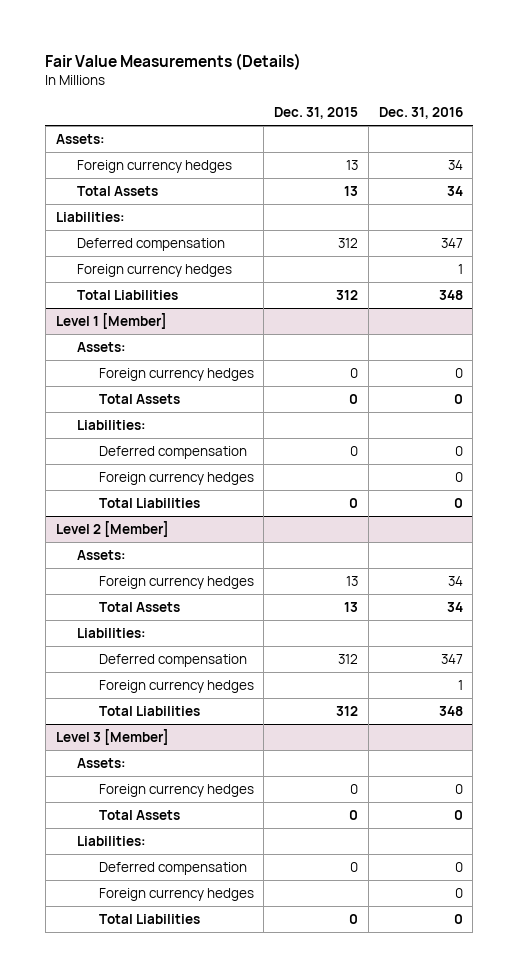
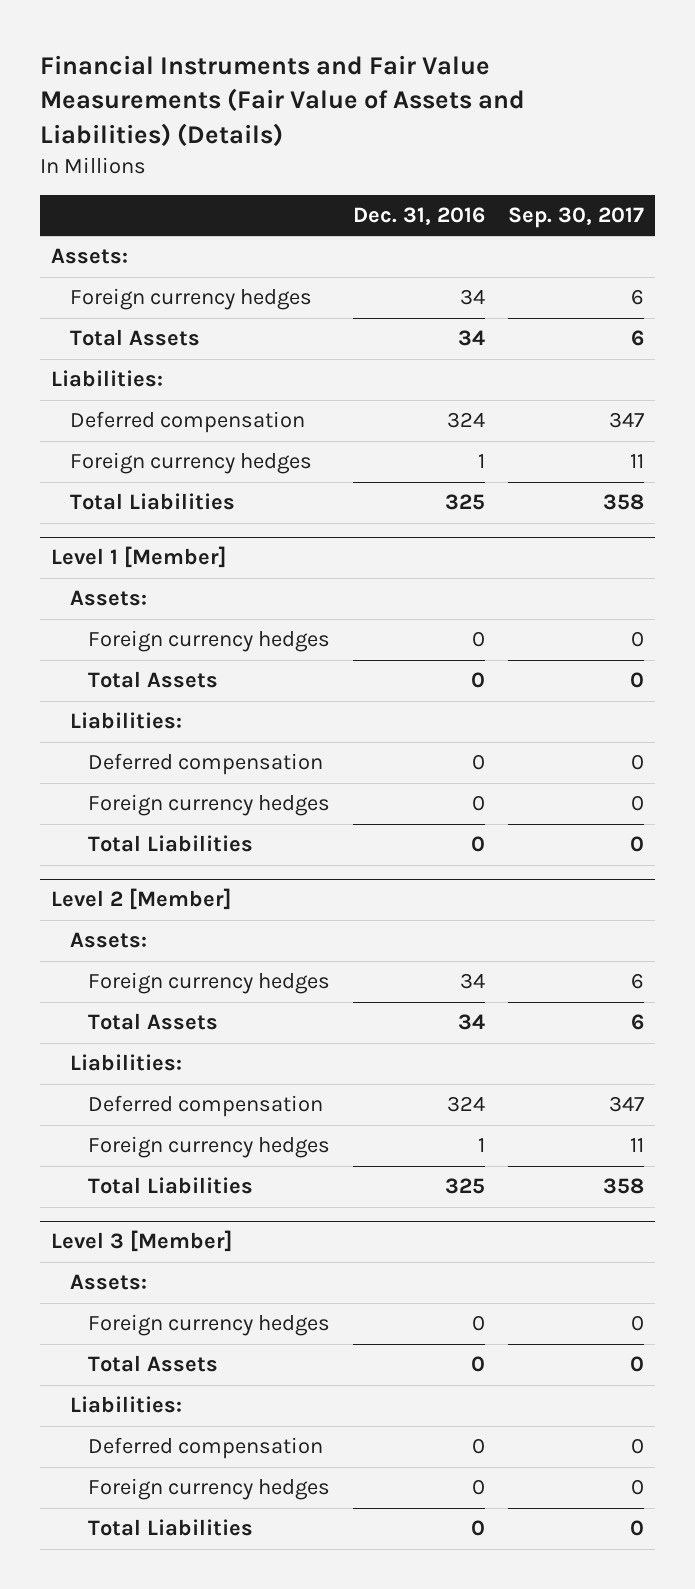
- Fair Value Measurements (Details)
+ Financial Instruments and Fair Value Measurements (Fair Value of Assets and Liabilities) (Details)
- | Dec. 31, 2015 | Dec. 31, 2016
+ | Dec. 31, 2016 | Sep. 30, 2017
- Deferred compensation | 312 | 347
+ Deferred compensation | 324 | 347
- Total Liabilities | 312 | 348
+ Total Liabilities | 325 | 358
@ Level 2 [Member]
- Deferred compensation | 312 | 347
+ Deferred compensation | 324 | 347
- Total Liabilities | 312 | 348
+ Total Liabilities | 325 | 358

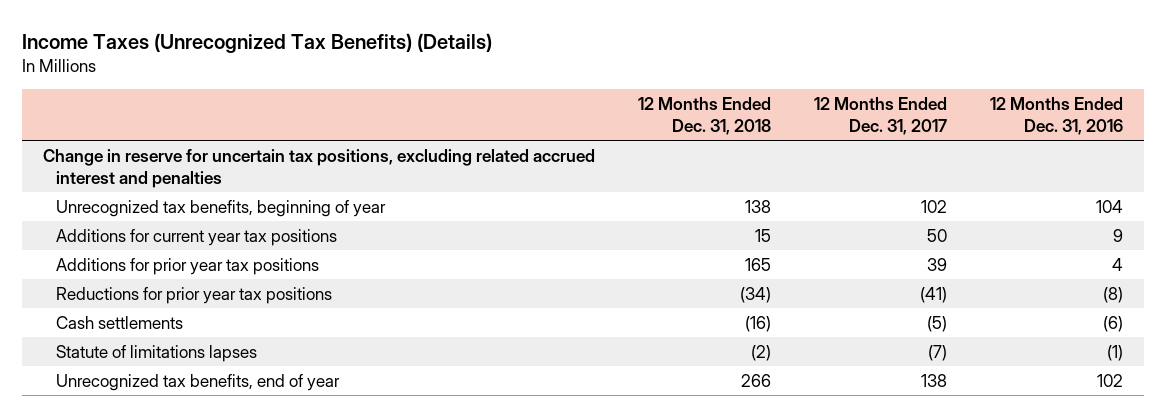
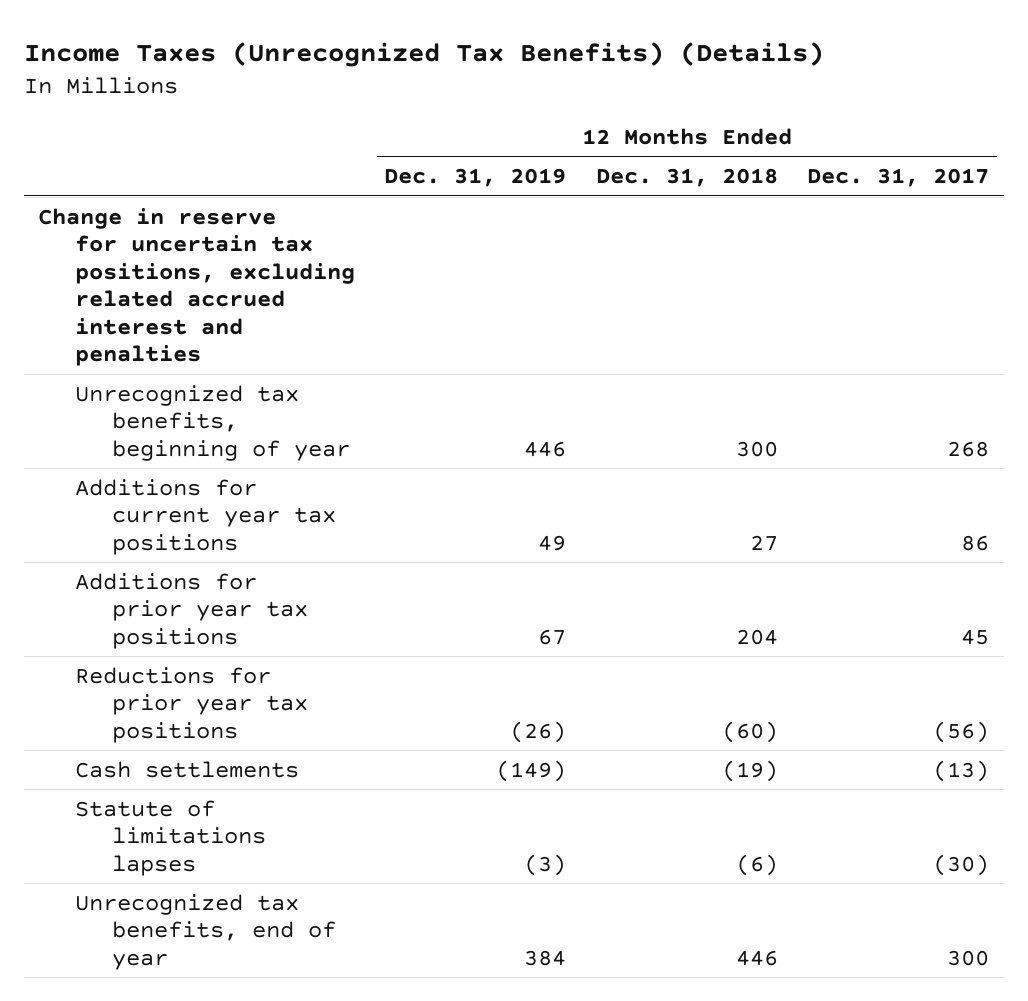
- | 12 Months Ended Dec. 31, 2018 | 12 Months Ended Dec. 31, 2017 | 12 Months Ended Dec. 31, 2016
+ | 12 Months Ended Dec. 31, 2019 | 12 Months Ended Dec. 31, 2018 | 12 Months Ended Dec. 31, 2017
- Unrecognized tax benefits, beginning of year | 138 | 102 | 104
- Additions for current year tax positions | 15 | 50 | 9
- Additions for prior year tax positions | 165 | 39 | 4
- Reductions for prior year tax positions | (34) | (41) | (8)
- Cash settlements | (16) | (5) | (6)
- Statute of limitations lapses | (2) | (7) | (1)
- Unrecognized tax benefits, end of year | 266 | 138 | 102
+ Unrecognized tax benefits, beginning of year | 446 | 300 | 268
+ Additions for current year tax positions | 49 | 27 | 86
+ Additions for prior year tax positions | 67 | 204 | 45
+ Reductions for prior year tax positions | (26) | (60) | (56)
+ Cash settlements | (149) | (19) | (13)
+ Statute of limitations lapses | (3) | (6) | (30)
+ Unrecognized tax benefits, end of year | 384 | 446 | 300

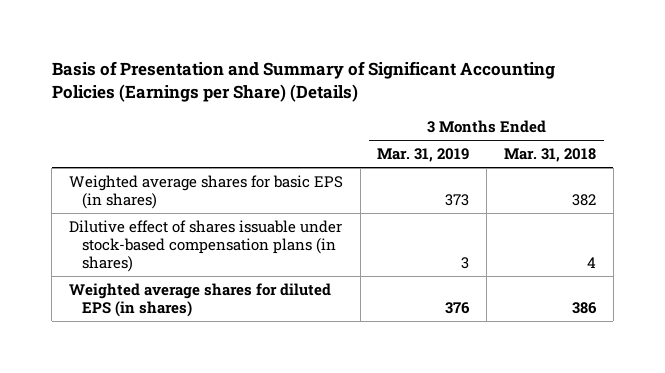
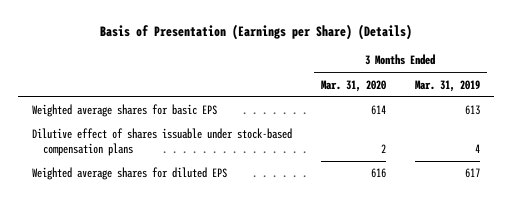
- Basis of Presentation and Summary of Significant Accounting Policies (Earnings per Share) (Details)
+ Basis of Presentation (Earnings per Share) (Details)
- | 3 Months Ended Mar. 31, 2019 | 3 Months Ended Mar. 31, 2018
+ | 3 Months Ended Mar. 31, 2020 | 3 Months Ended Mar. 31, 2019
- Weighted average shares for basic EPS (in shares) | 373 | 382
- Dilutive effect of shares issuable under stock-based compensation plans (in shares) | 3 | 4
- Weighted average shares for diluted EPS (in shares) | 376 | 386
+ Weighted average shares for basic EPS | 614 | 613
+ Dilutive effect of shares issuable under stock-based compensation plans | 2 | 4
+ Weighted average shares for diluted EPS | 616 | 617

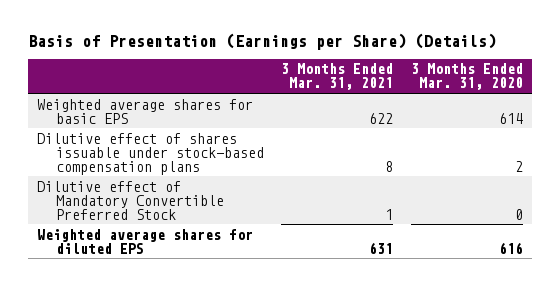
- | 3 Months Ended Mar. 31, 2020 | 3 Months Ended Mar. 31, 2019
+ | 3 Months Ended Mar. 31, 2021 | 3 Months Ended Mar. 31, 2020
+ Dilutive effect of Mandatory Convertible Preferred Stock | 1 | 0

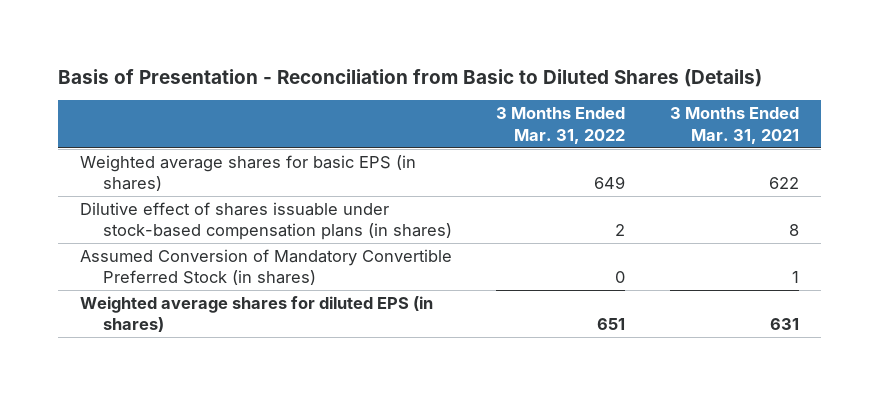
- Basis of Presentation (Earnings per Share) (Details)
+ Basis of Presentation - Reconciliation from Basic to Diluted Shares (Details)
- | 3 Months Ended Mar. 31, 2021 | 3 Months Ended Mar. 31, 2020
+ | 3 Months Ended Mar. 31, 2022 | 3 Months Ended Mar. 31, 2021
- Weighted average shares for basic EPS | 622 | 614
- Dilutive effect of shares issuable under stock-based compensation plans | 8 | 2
- Dilutive effect of Mandatory Convertible Preferred Stock | 1 | 0
- Weighted average shares for diluted EPS | 631 | 616
+ Weighted average shares for basic EPS (in shares) | 649 | 622
+ Dilutive effect of shares issuable under stock-based compensation plans (in shares) | 2 | 8
+ Assumed Conversion of Mandatory Convertible Preferred Stock (in shares) | 0 | 1
+ Weighted average shares for diluted EPS (in shares) | 651 | 631

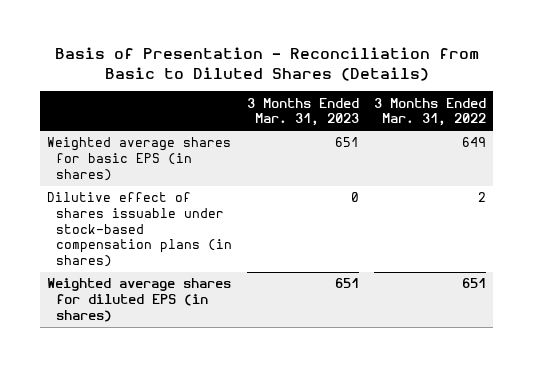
- | 3 Months Ended Mar. 31, 2022 | 3 Months Ended Mar. 31, 2021
+ | 3 Months Ended Mar. 31, 2023 | 3 Months Ended Mar. 31, 2022
- Assumed Conversion of Mandatory Convertible Preferred Stock (in shares) | 0 | 1

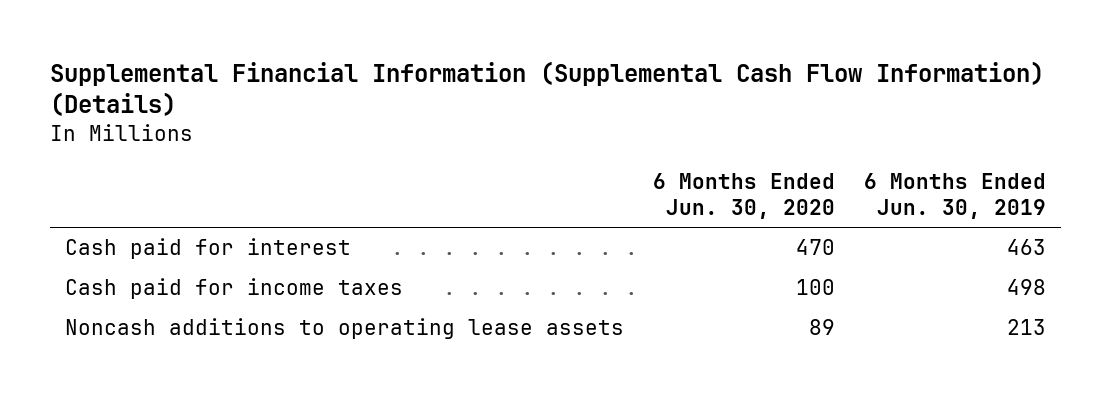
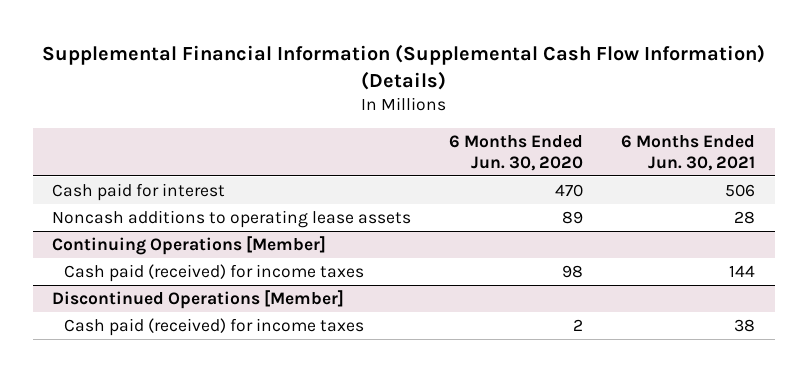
- | 6 Months Ended Jun. 30, 2020 | 6 Months Ended Jun. 30, 2019
+ | 6 Months Ended Jun. 30, 2020 | 6 Months Ended Jun. 30, 2021
- Cash paid for income taxes | 100 | 498
+ Continuing Operations [Member]
+ Cash paid (received) for income taxes | 98 | 144
+ Discontinued Operations [Member]
+ Cash paid (received) for income taxes | 2 | 38

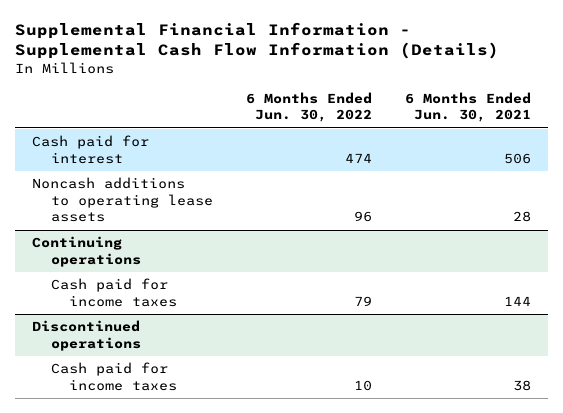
- Supplemental Financial Information (Supplemental Cash Flow Information) (Details)
+ Supplemental Financial Information - Supplemental Cash Flow Information (Details)
- | 6 Months Ended Jun. 30, 2020 | 6 Months Ended Jun. 30, 2021
+ | 6 Months Ended Jun. 30, 2022 | 6 Months Ended Jun. 30, 2021
- Continuing Operations [Member]
- Cash paid (received) for income taxes | 98 | 144
- Discontinued Operations [Member]
- Cash paid (received) for income taxes | 2 | 38
+ Continuing operations
+ Cash paid for income taxes | 79 | 144
+ Discontinued operations
+ Cash paid for income taxes | 10 | 38

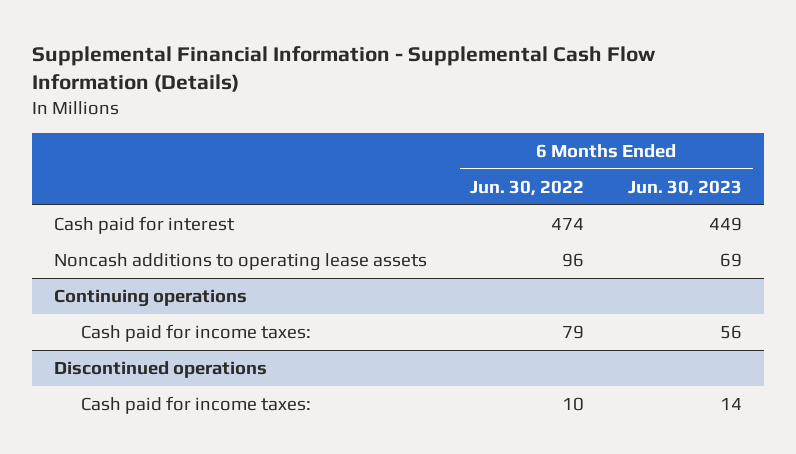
- | 6 Months Ended Jun. 30, 2022 | 6 Months Ended Jun. 30, 2021
+ | 6 Months Ended Jun. 30, 2022 | 6 Months Ended Jun. 30, 2023
@ Continuing operations
- Cash paid for income taxes | 79 | 144
+ Cash paid for income taxes: | 79 | 56
@ Discontinued operations
- Cash paid for income taxes | 10 | 38
+ Cash paid for income taxes: | 10 | 14

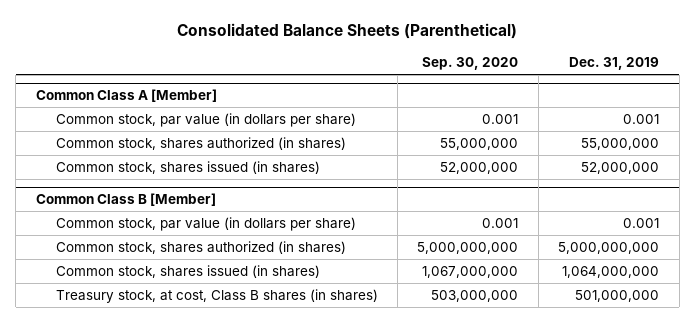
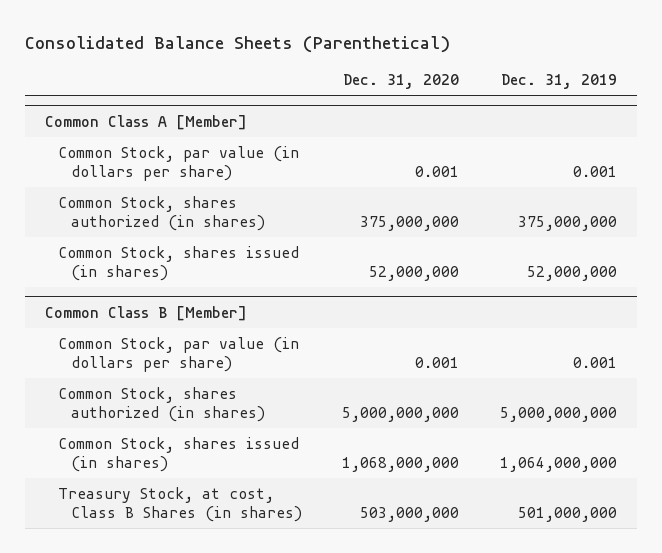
- | Sep. 30, 2020 | Dec. 31, 2019
+ | Dec. 31, 2020 | Dec. 31, 2019
@ Common Class A [Member]
- Common stock, par value (in dollars per share) | 0.001 | 0.001
- Common stock, shares authorized (in shares) | 55,000,000 | 55,000,000
- Common stock, shares issued (in shares) | 52,000,000 | 52,000,000
+ Common Stock, par value (in dollars per share) | 0.001 | 0.001
+ Common Stock, shares authorized (in shares) | 375,000,000 | 375,000,000
+ Common Stock, shares issued (in shares) | 52,000,000 | 52,000,000
@ Common Class B [Member]
- Common stock, par value (in dollars per share) | 0.001 | 0.001
- Common stock, shares authorized (in shares) | 5,000,000,000 | 5,000,000,000
- Common stock, shares issued (in shares) | 1,067,000,000 | 1,064,000,000
- Treasury stock, at cost, Class B shares (in shares) | 503,000,000 | 501,000,000
+ Common Stock, par value (in dollars per share) | 0.001 | 0.001
+ Common Stock, shares authorized (in shares) | 5,000,000,000 | 5,000,000,000
+ Common Stock, shares issued (in shares) | 1,068,000,000 | 1,064,000,000
+ Treasury Stock, at cost, Class B Shares (in shares) | 503,000,000 | 501,000,000

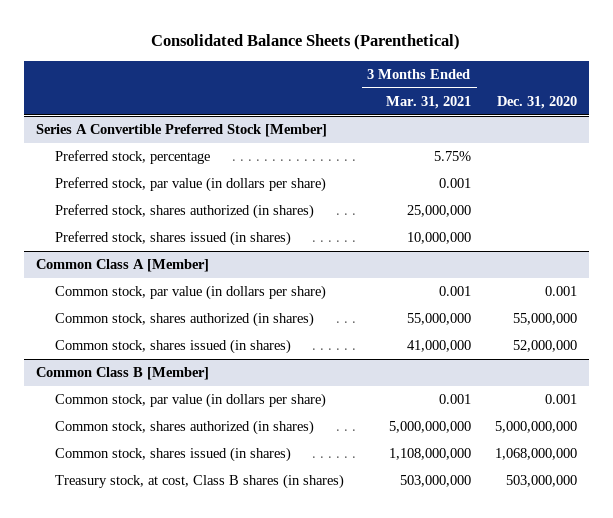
- | Dec. 31, 2020 | Dec. 31, 2019
+ | 3 Months Ended Mar. 31, 2021 | Dec. 31, 2020
+ Series A Convertible Preferred Stock [Member]
+ Preferred stock, percentage | 5.75% |
+ Preferred stock, par value (in dollars per share) | 0.001 |
+ Preferred stock, shares authorized (in shares) | 25,000,000 |
+ Preferred stock, shares issued (in shares) | 10,000,000 |
@ Common Class A [Member]
- Common Stock, par value (in dollars per share) | 0.001 | 0.001
- Common Stock, shares authorized (in shares) | 375,000,000 | 375,000,000
- Common Stock, shares issued (in shares) | 52,000,000 | 52,000,000
+ Common stock, par value (in dollars per share) | 0.001 | 0.001
+ Common stock, shares authorized (in shares) | 55,000,000 | 55,000,000
+ Common stock, shares issued (in shares) | 41,000,000 | 52,000,000
@ Common Class B [Member]
- Common Stock, par value (in dollars per share) | 0.001 | 0.001
- Common Stock, shares authorized (in shares) | 5,000,000,000 | 5,000,000,000
- Common Stock, shares issued (in shares) | 1,068,000,000 | 1,064,000,000
- Treasury Stock, at cost, Class B Shares (in shares) | 503,000,000 | 501,000,000
+ Common stock, par value (in dollars per share) | 0.001 | 0.001
+ Common stock, shares authorized (in shares) | 5,000,000,000 | 5,000,000,000
+ Common stock, shares issued (in shares) | 1,108,000,000 | 1,068,000,000
+ Treasury stock, at cost, Class B shares (in shares) | 503,000,000 | 503,000,000

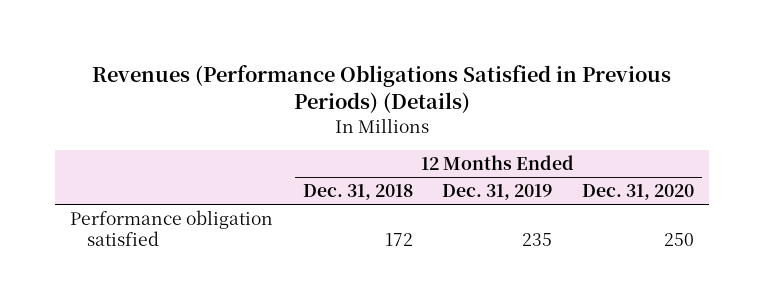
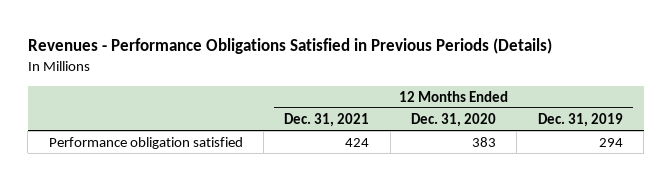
- Revenues (Performance Obligations Satisfied in Previous Periods) (Details)
+ Revenues - Performance Obligations Satisfied in Previous Periods (Details)
- | 12 Months Ended Dec. 31, 2018 | 12 Months Ended Dec. 31, 2019 | 12 Months Ended Dec. 31, 2020
+ | 12 Months Ended Dec. 31, 2021 | 12 Months Ended Dec. 31, 2020 | 12 Months Ended Dec. 31, 2019
- Performance obligation satisfied | 172 | 235 | 250
+ Performance obligation satisfied | 424 | 383 | 294

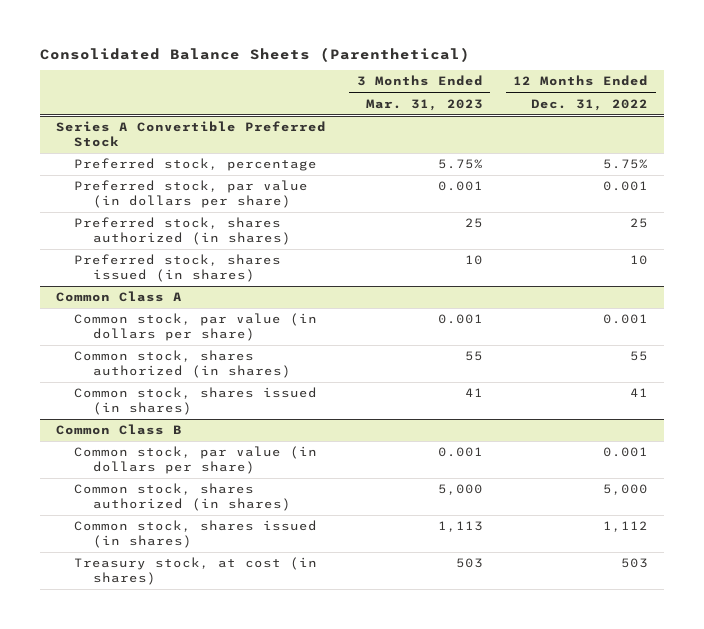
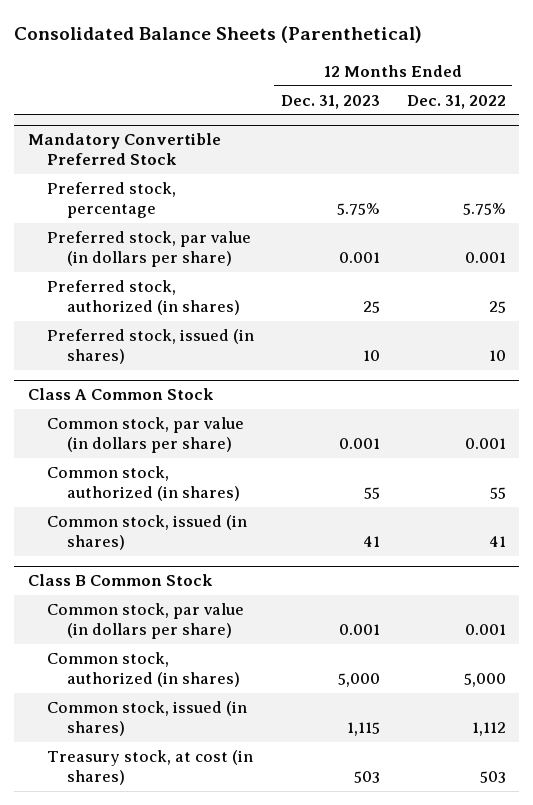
- | 3 Months Ended Mar. 31, 2023 | 12 Months Ended Dec. 31, 2022
+ | 12 Months Ended Dec. 31, 2023 | 12 Months Ended Dec. 31, 2022
- Series A Convertible Preferred Stock
+ Mandatory Convertible Preferred Stock
- Preferred stock, shares authorized (in shares) | 25 | 25
- Preferred stock, shares issued (in shares) | 10 | 10
- Common Class A
+ Preferred stock, authorized (in shares) | 25 | 25
+ Preferred stock, issued (in shares) | 10 | 10
+ Class A Common Stock
- Common stock, shares authorized (in shares) | 55 | 55
- Common stock, shares issued (in shares) | 41 | 41
- Common Class B
+ Common stock, authorized (in shares) | 55 | 55
+ Common stock, issued (in shares) | 41 | 41
+ Class B Common Stock
- Common stock, shares authorized (in shares) | 5,000 | 5,000
- Common stock, shares issued (in shares) | 1,113 | 1,112
+ Common stock, authorized (in shares) | 5,000 | 5,000
+ Common stock, issued (in shares) | 1,115 | 1,112

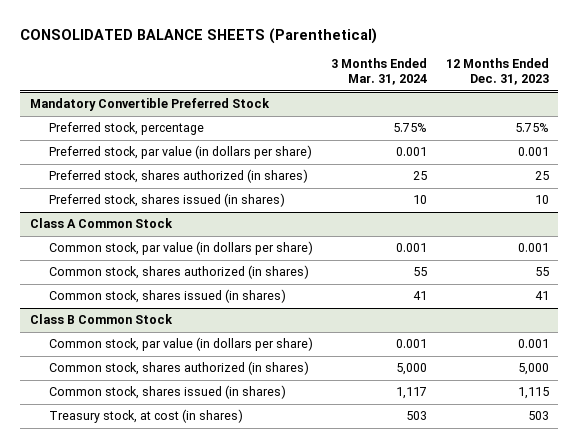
- Consolidated Balance Sheets (Parenthetical)
+ CONSOLIDATED BALANCE SHEETS (Parenthetical)
- | 12 Months Ended Dec. 31, 2023 | 12 Months Ended Dec. 31, 2022
+ | 3 Months Ended Mar. 31, 2024 | 12 Months Ended Dec. 31, 2023
@ Mandatory Convertible Preferred Stock
- Preferred stock, authorized (in shares) | 25 | 25
- Preferred stock, issued (in shares) | 10 | 10
+ Preferred stock, shares authorized (in shares) | 25 | 25
+ Preferred stock, shares issued (in shares) | 10 | 10
@ Class A Common Stock
- Common stock, authorized (in shares) | 55 | 55
- Common stock, issued (in shares) | 41 | 41
+ Common stock, shares authorized (in shares) | 55 | 55
+ Common stock, shares issued (in shares) | 41 | 41
@ Class B Common Stock
- Common stock, authorized (in shares) | 5,000 | 5,000
- Common stock, issued (in shares) | 1,115 | 1,112
+ Common stock, shares authorized (in shares) | 5,000 | 5,000
+ Common stock, shares issued (in shares) | 1,117 | 1,115

